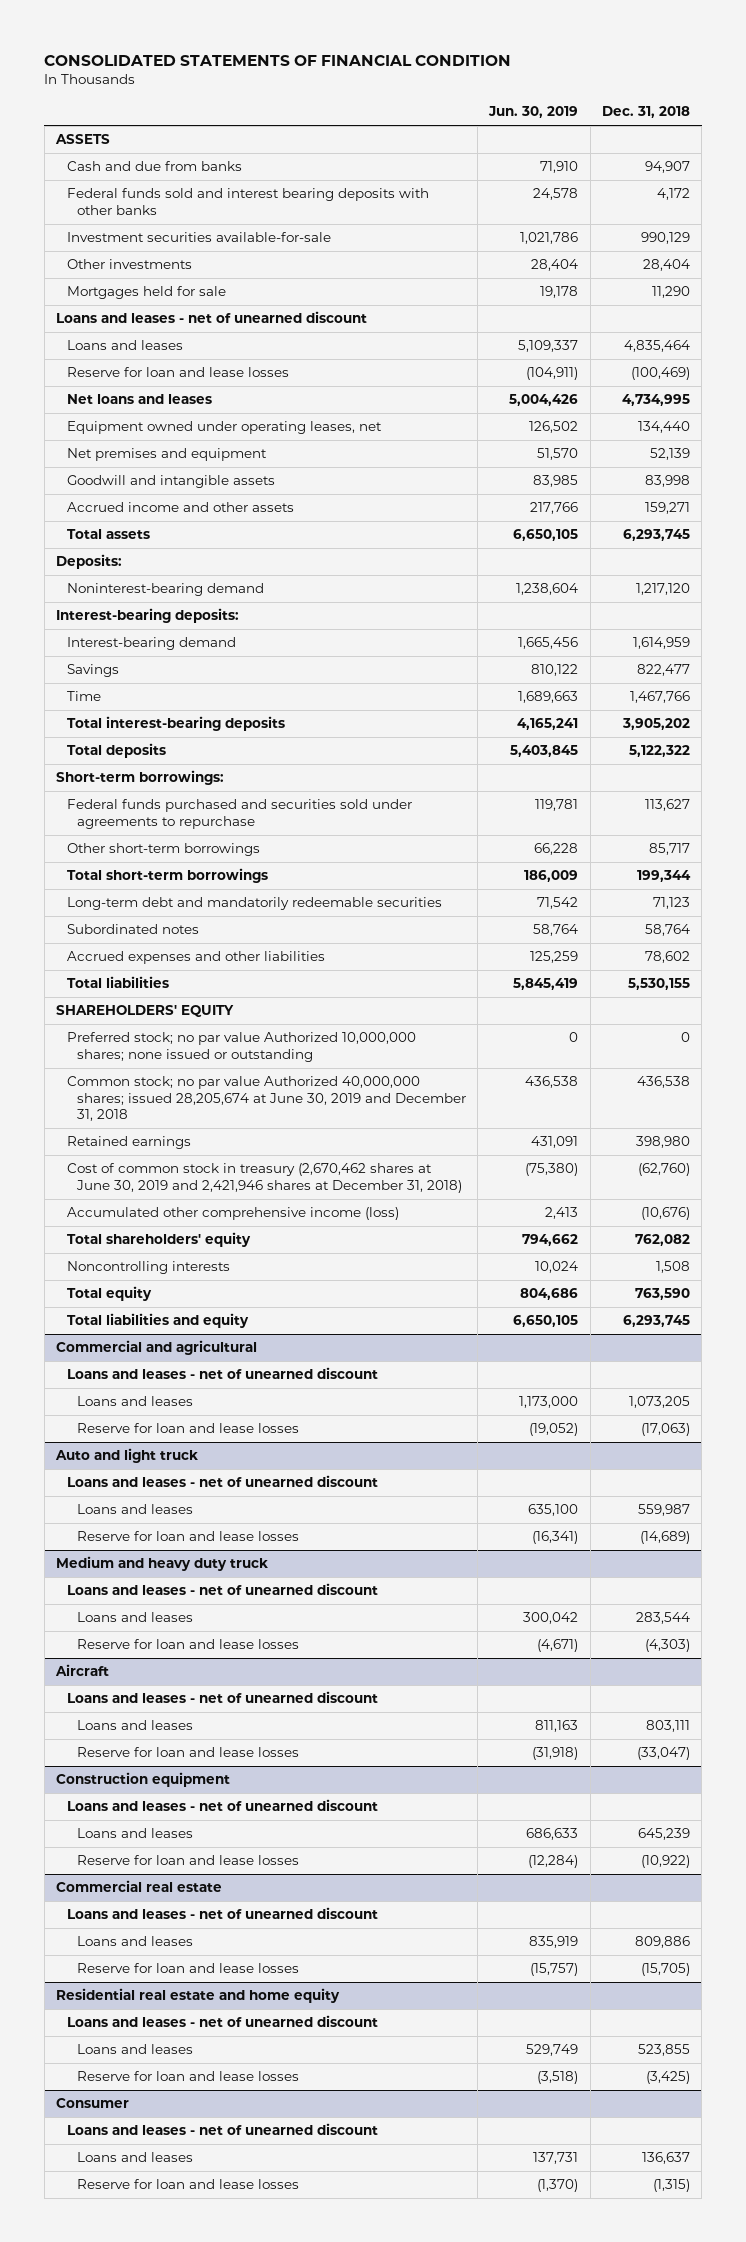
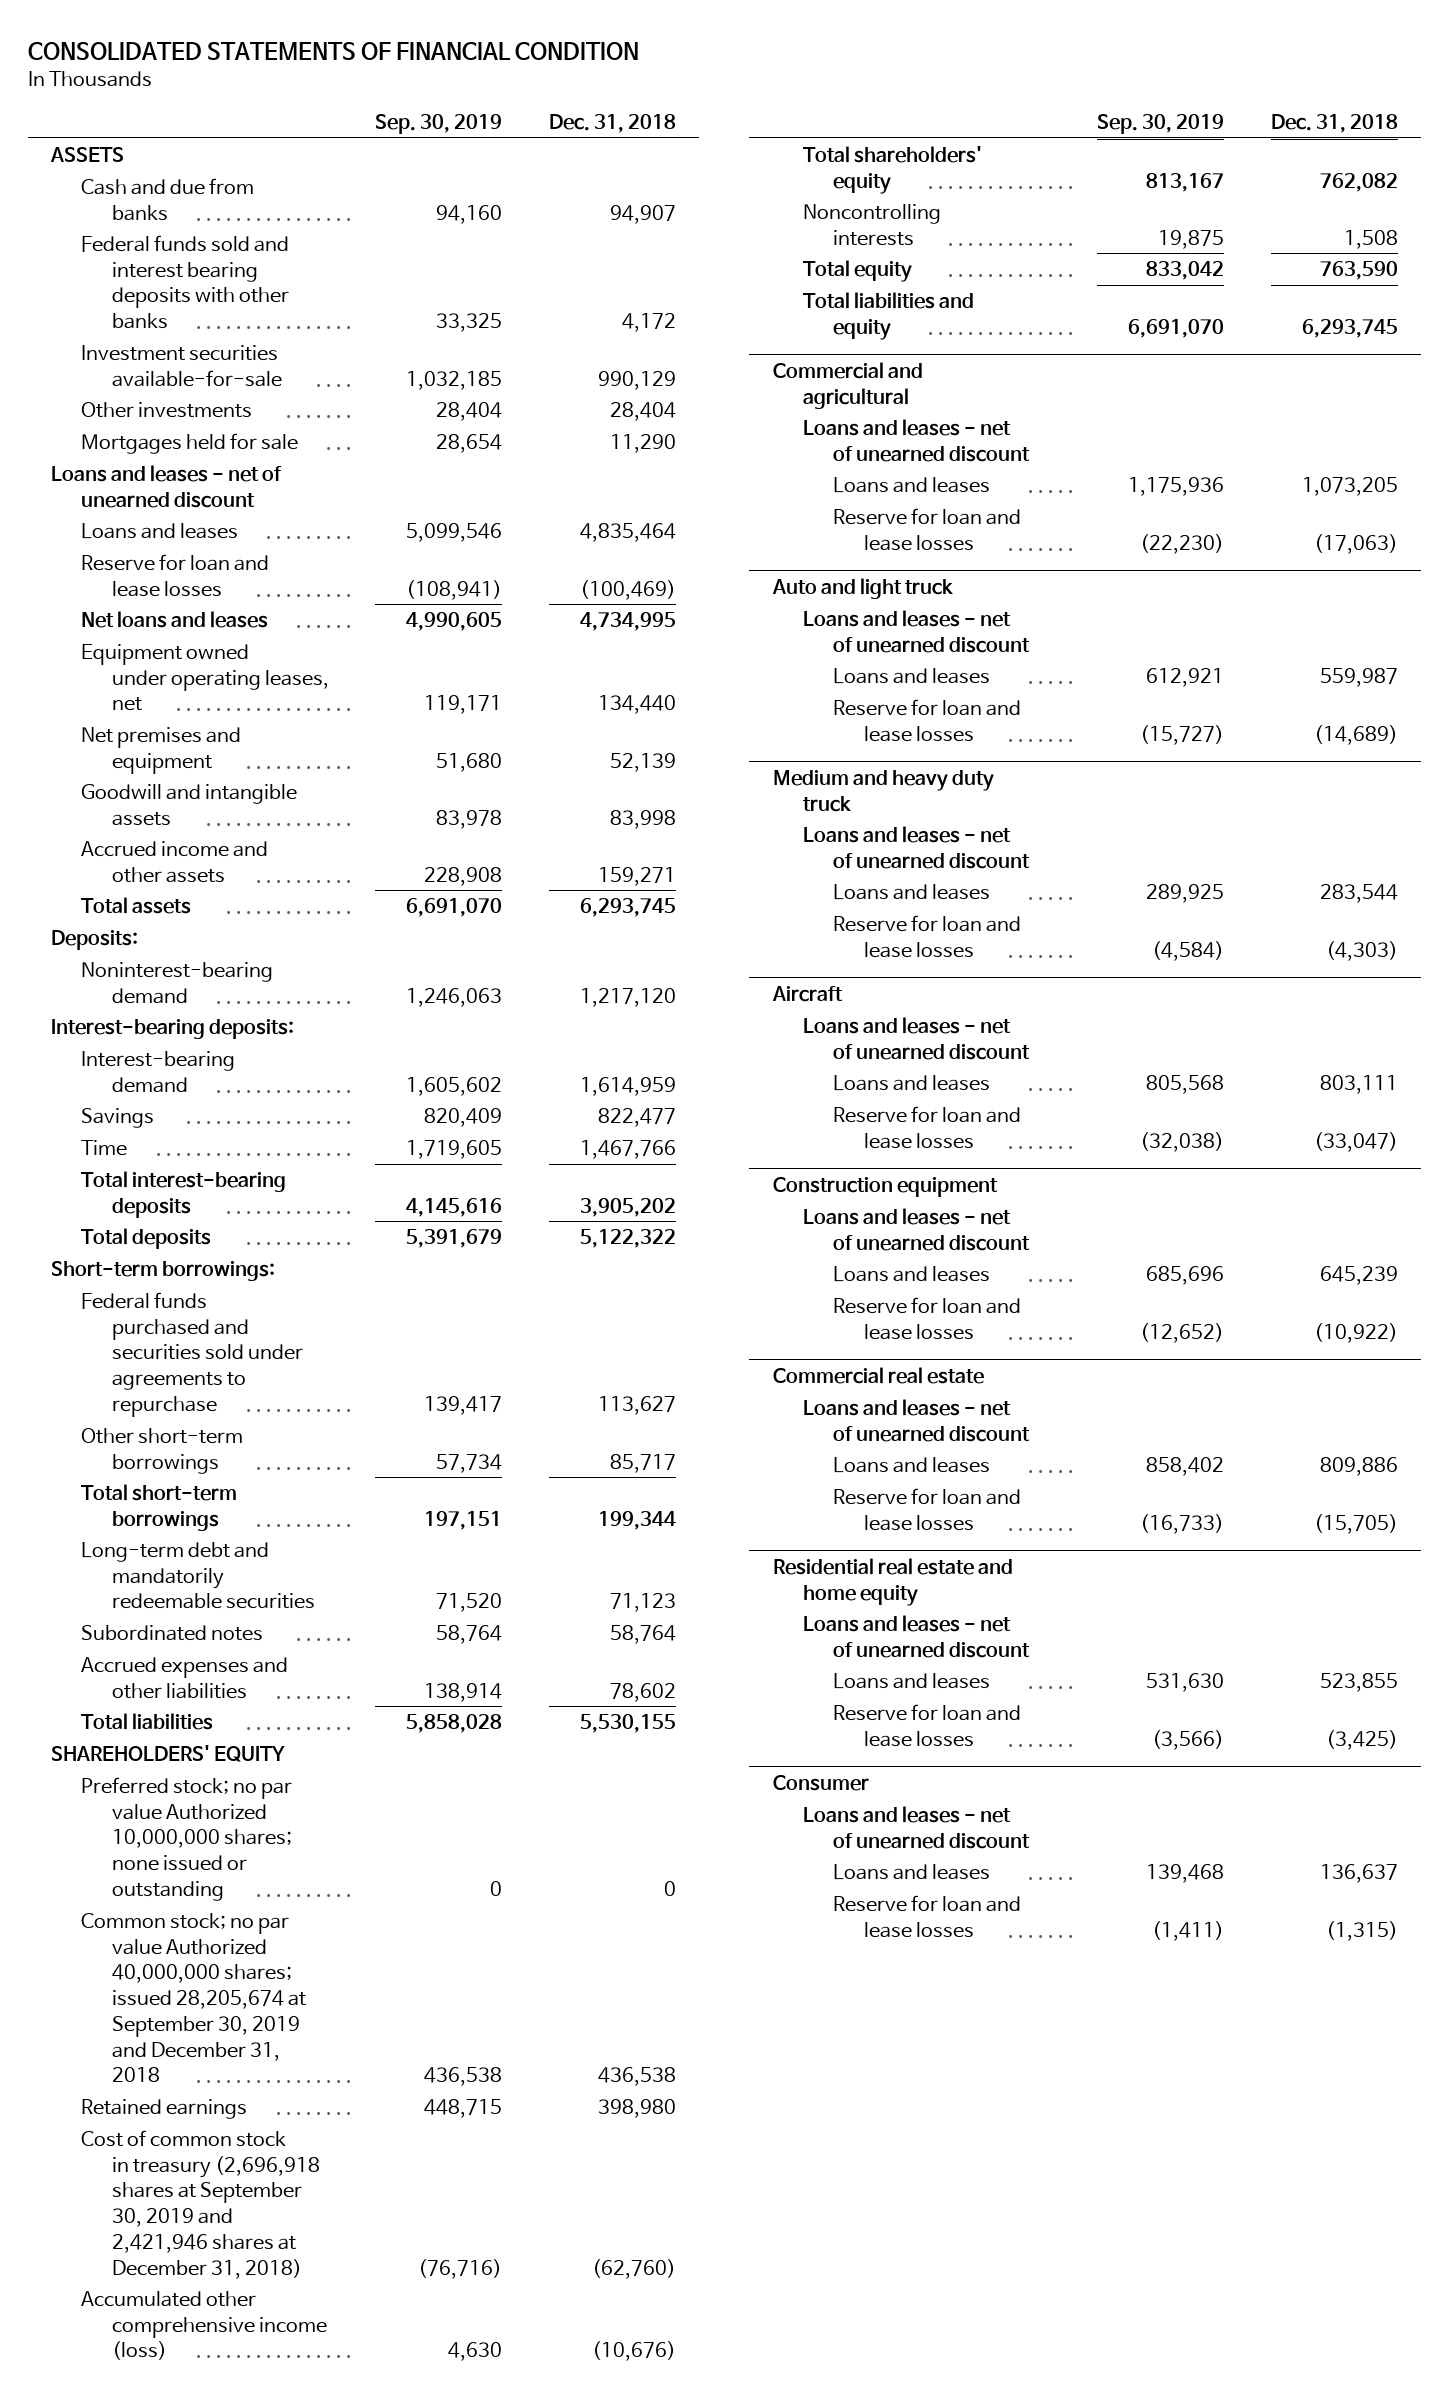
- | Jun. 30, 2019 | Dec. 31, 2018
+ | Sep. 30, 2019 | Dec. 31, 2018
- Common stock; no par value Authorized 40,000,000 shares; issued 28,205,674 at June 30, 2019 and December 31, 2018 | 436,538 | 436,538
+ Common stock; no par value Authorized 40,000,000 shares; issued 28,205,674 at September 30, 2019 and December 31, 2018 | 436,538 | 436,538
- Cost of common stock in treasury (2,670,462 shares at June 30, 2019 and 2,421,946 shares at December 31, 2018) | (75,380) | (62,760)
+ Cost of common stock in treasury (2,696,918 shares at September 30, 2019 and 2,421,946 shares at December 31, 2018) | (76,716) | (62,760)

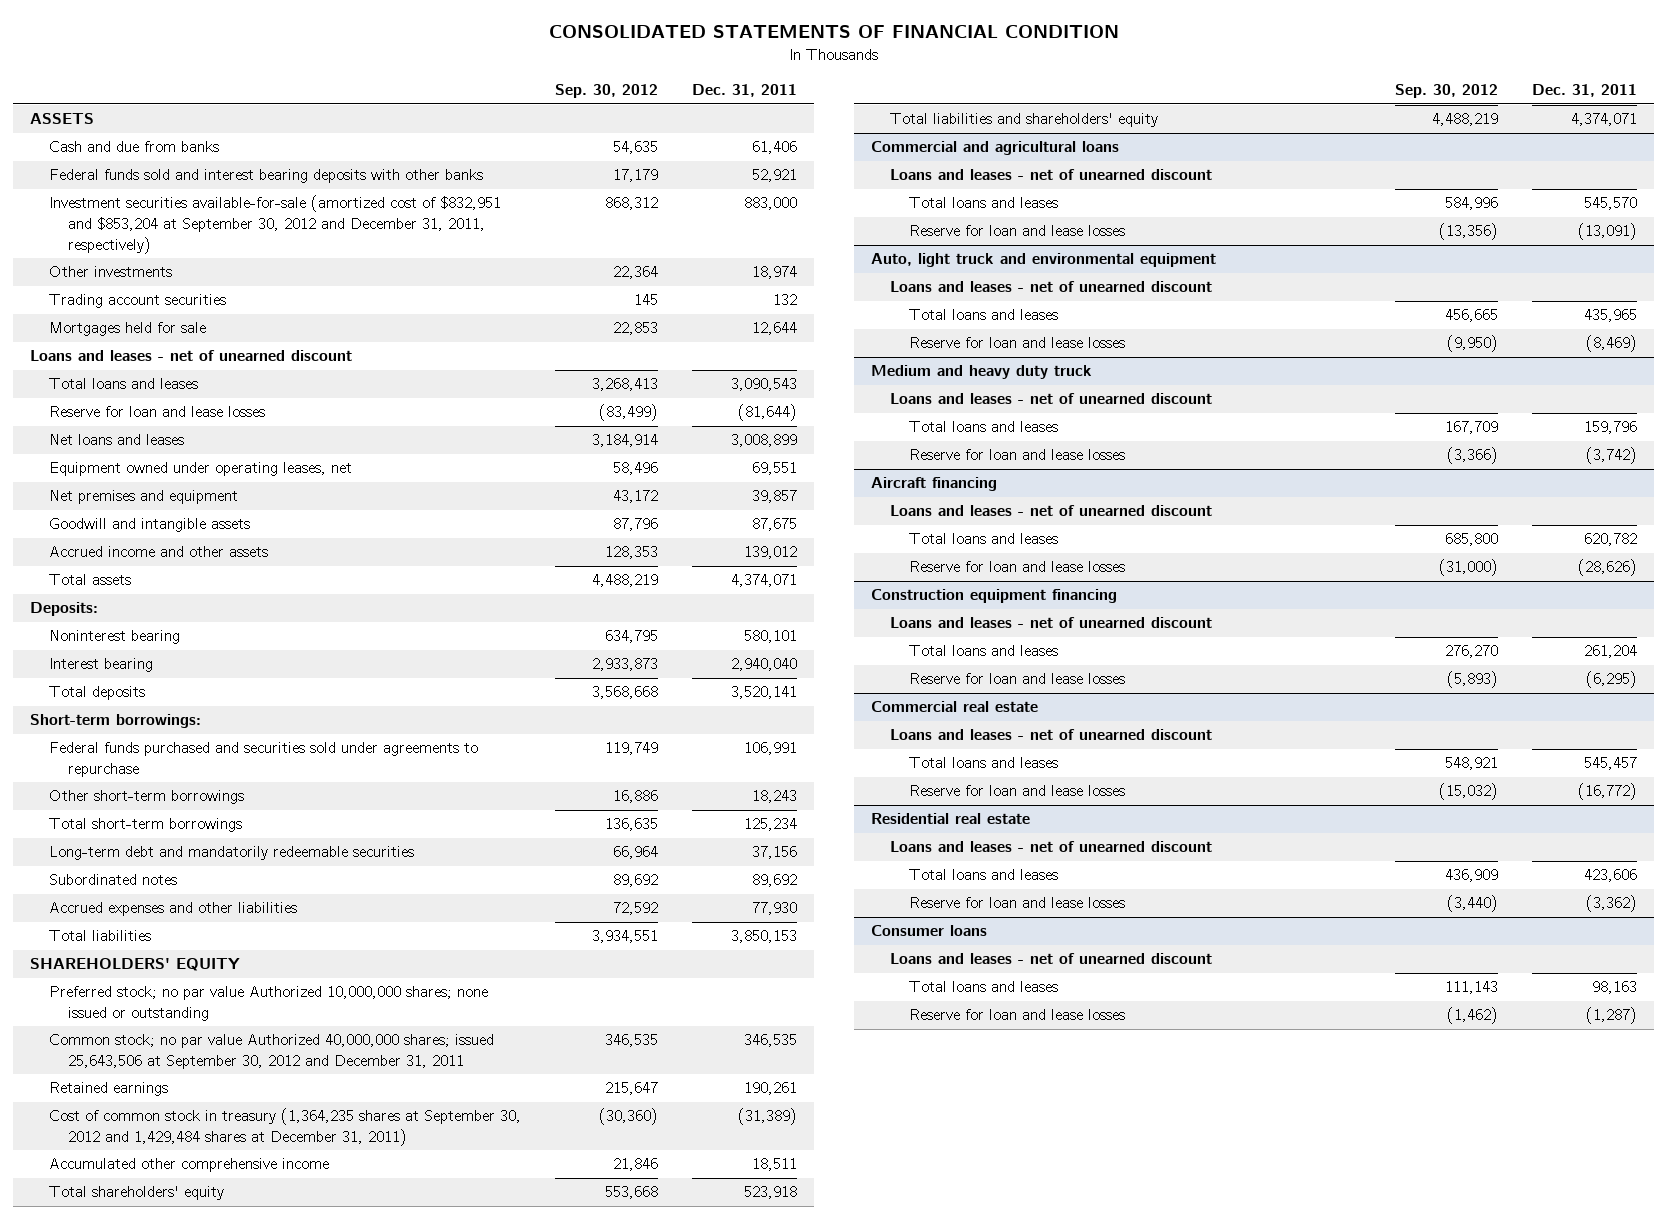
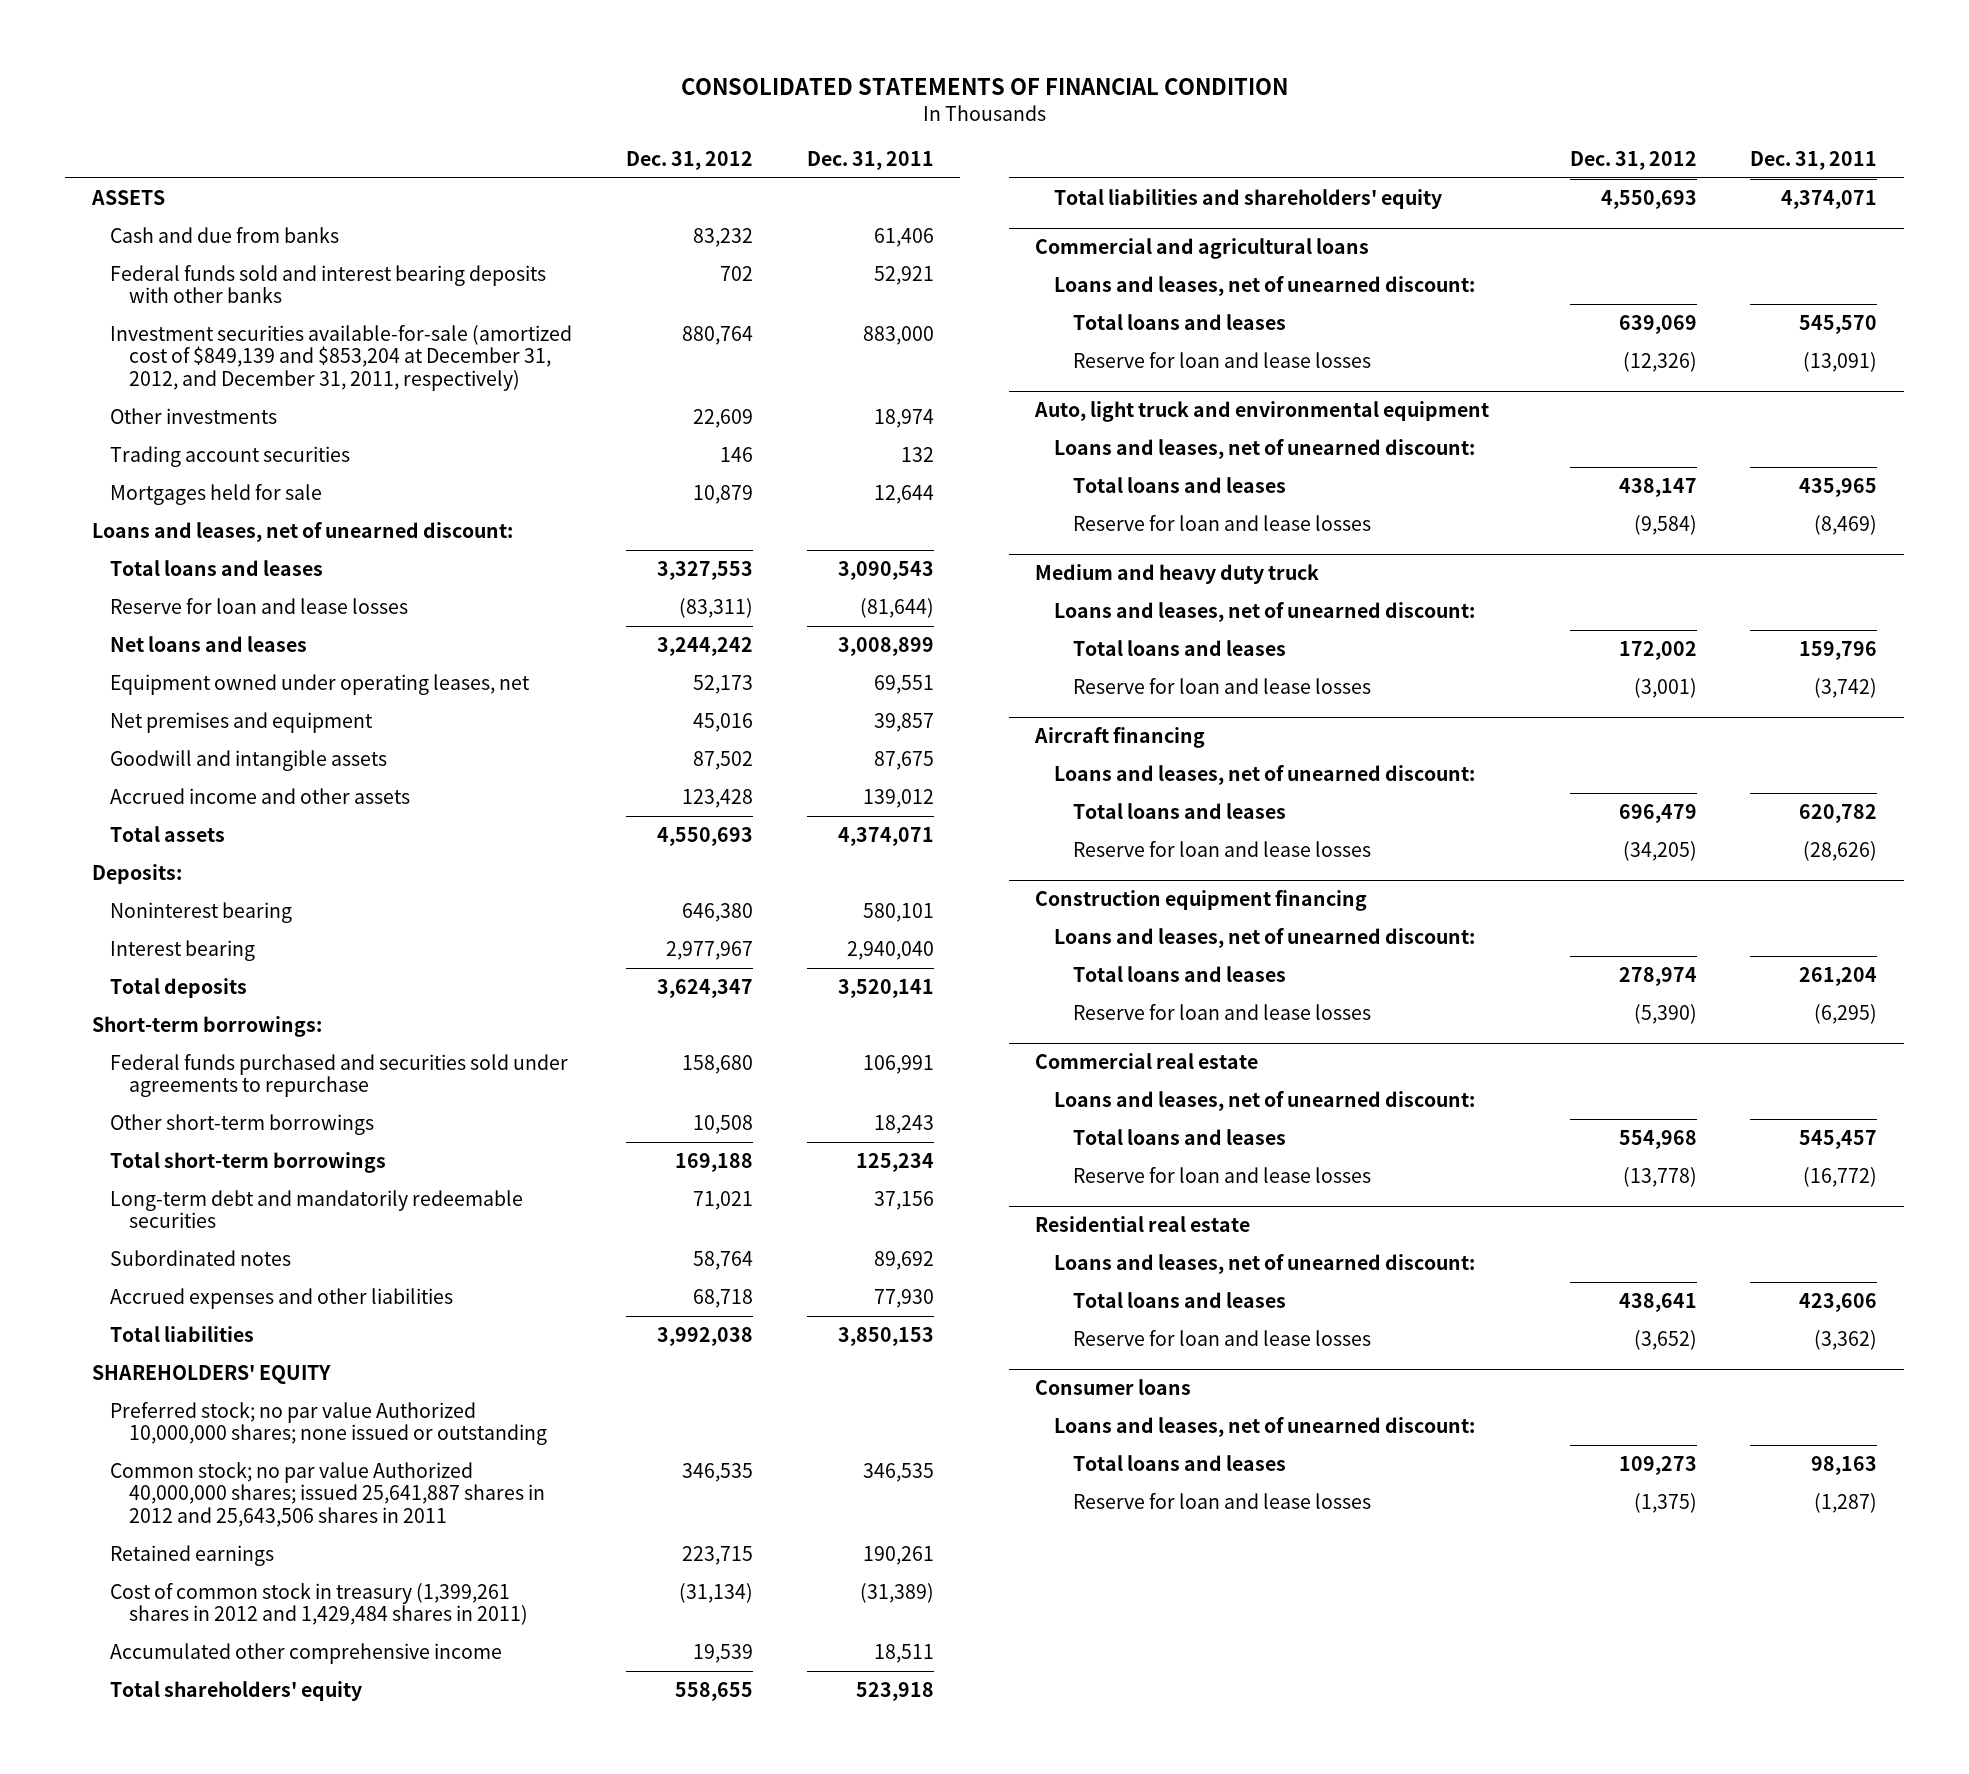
- | Sep. 30, 2012 | Dec. 31, 2011
+ | Dec. 31, 2012 | Dec. 31, 2011
- Investment securities available-for-sale (amortized cost of $832,951 and $853,204 at September 30, 2012 and December 31, 2011, respectively) | 868,312 | 883,000
+ Investment securities available-for-sale (amortized cost of $849,139 and $853,204 at December 31, 2012, and December 31, 2011, respectively) | 880,764 | 883,000
- Loans and leases - net of unearned discount
+ Loans and leases, net of unearned discount:
- Common stock; no par value Authorized 40,000,000 shares; issued 25,643,506 at September 30, 2012 and December 31, 2011 | 346,535 | 346,535
+ Common stock; no par value Authorized 40,000,000 shares; issued 25,641,887 shares in 2012 and 25,643,506 shares in 2011 | 346,535 | 346,535
- Cost of common stock in treasury (1,364,235 shares at September 30, 2012 and 1,429,484 shares at December 31, 2011) | (30,360) | (31,389)
+ Cost of common stock in treasury (1,399,261 shares in 2012 and 1,429,484 shares in 2011) | (31,134) | (31,389)
@ Commercial and agricultural loans
- Loans and leases - net of unearned discount
+ Loans and leases, net of unearned discount:
@ Auto, light truck and environmental equipment
- Loans and leases - net of unearned discount
+ Loans and leases, net of unearned discount:
@ Medium and heavy duty truck
- Loans and leases - net of unearned discount
+ Loans and leases, net of unearned discount:
@ Aircraft financing
- Loans and leases - net of unearned discount
+ Loans and leases, net of unearned discount:
@ Construction equipment financing
- Loans and leases - net of unearned discount
+ Loans and leases, net of unearned discount:
@ Commercial real estate
- Loans and leases - net of unearned discount
+ Loans and leases, net of unearned discount:
@ Residential real estate
- Loans and leases - net of unearned discount
+ Loans and leases, net of unearned discount:
@ Consumer loans
- Loans and leases - net of unearned discount
+ Loans and leases, net of unearned discount:

